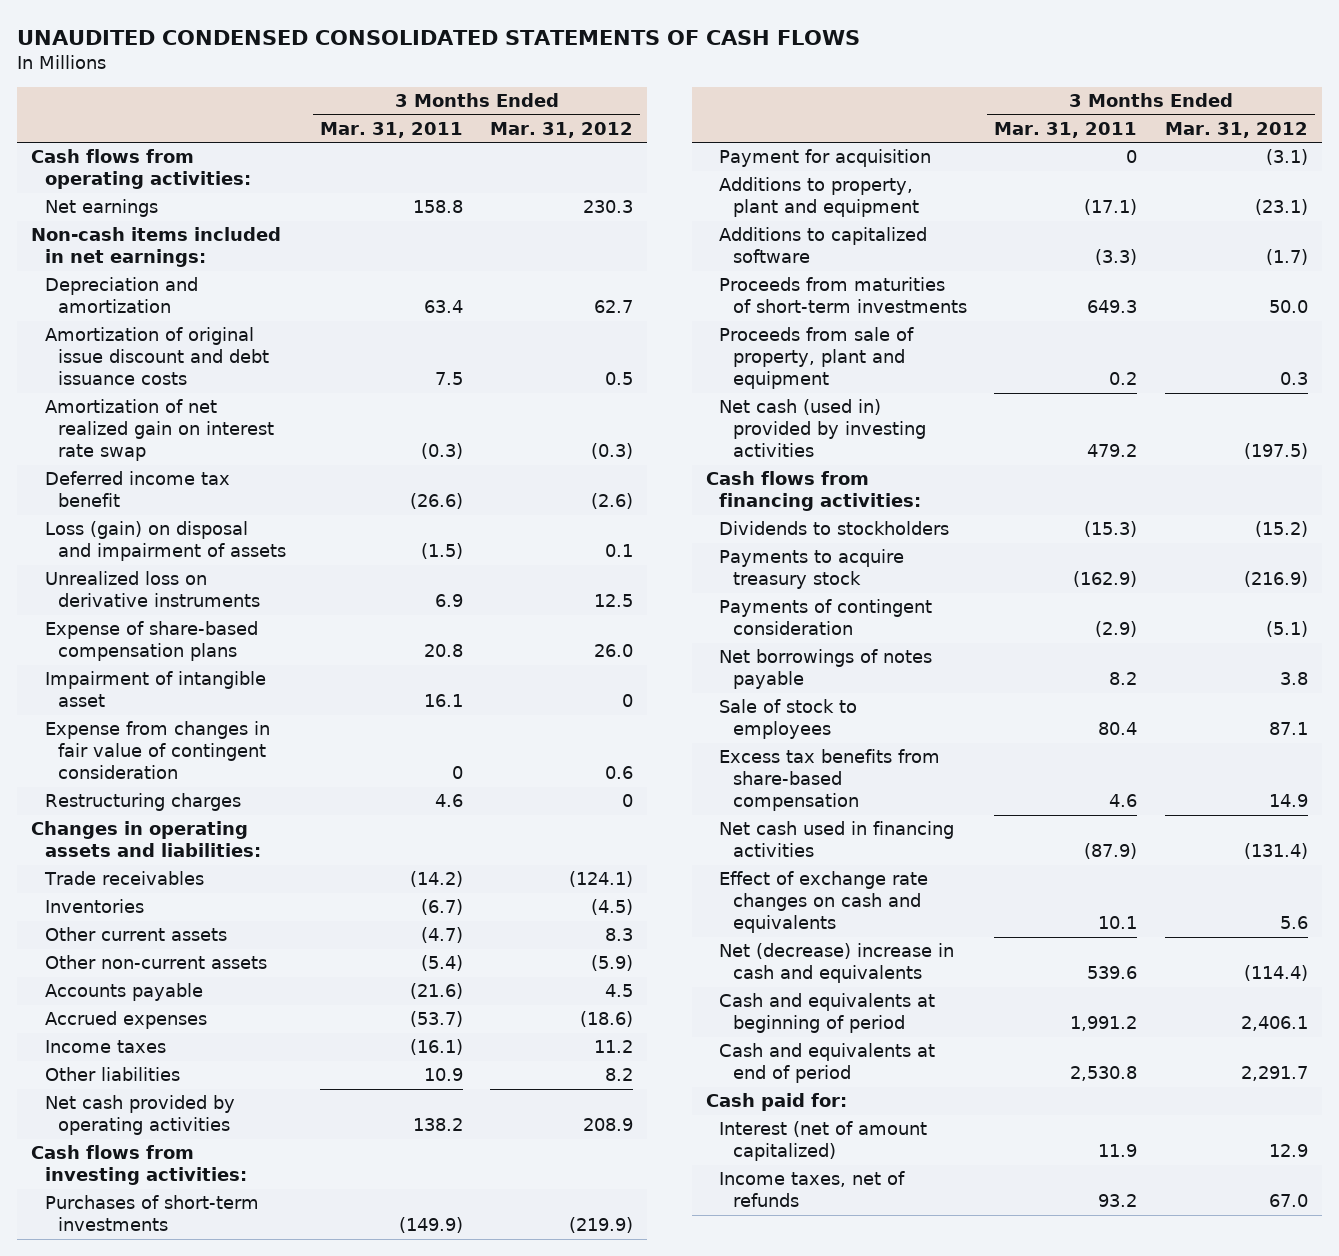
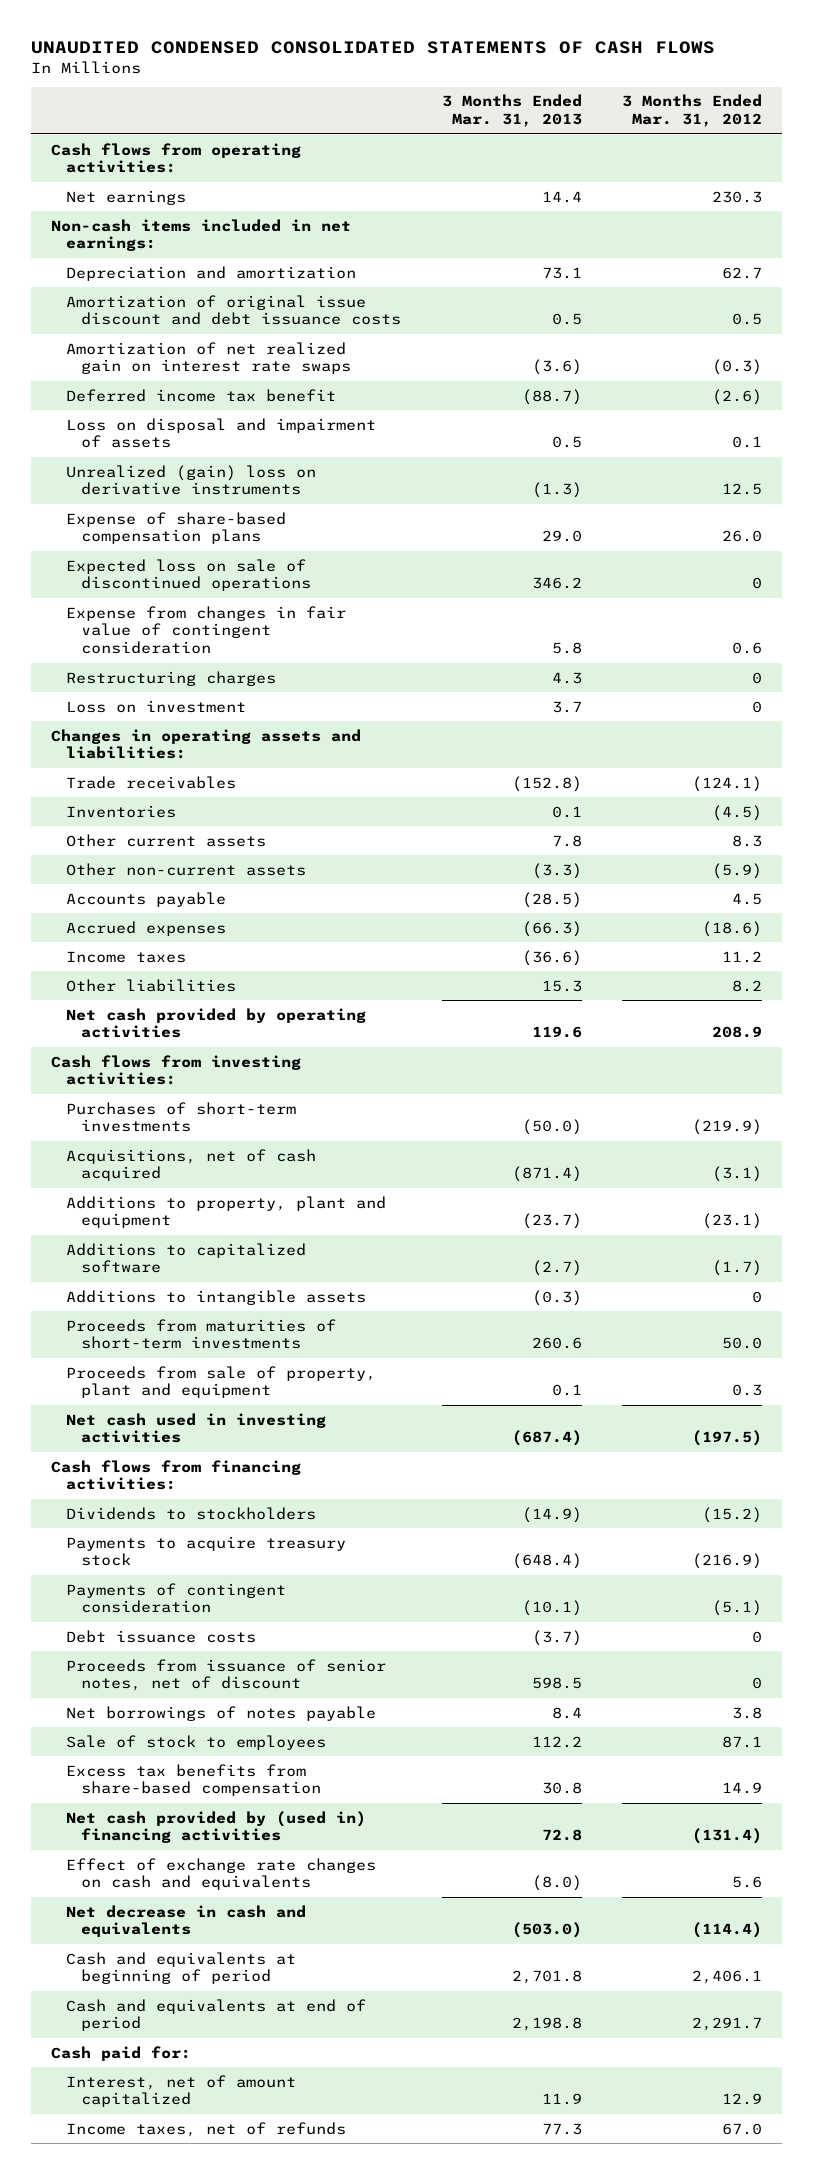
- | 3 Months Ended Mar. 31, 2011 | 3 Months Ended Mar. 31, 2012
+ | 3 Months Ended Mar. 31, 2013 | 3 Months Ended Mar. 31, 2012
- Amortization of net realized gain on interest rate swap | (0.3) | (0.3)
+ Amortization of net realized gain on interest rate swaps | (3.6) | (0.3)
- Loss (gain) on disposal and impairment of assets | (1.5) | 0.1
- Unrealized loss on derivative instruments | 6.9 | 12.5
+ Loss on disposal and impairment of assets | 0.5 | 0.1
+ Unrealized (gain) loss on derivative instruments | (1.3) | 12.5
- Impairment of intangible asset | 16.1 | 0
+ Expected loss on sale of discontinued operations | 346.2 | 0
+ Loss on investment | 3.7 | 0
- Payment for acquisition | 0 | (3.1)
+ Acquisitions, net of cash acquired | (871.4) | (3.1)
+ Additions to intangible assets | (0.3) | 0
- Net cash (used in) provided by investing activities | 479.2 | (197.5)
+ Net cash used in investing activities | (687.4) | (197.5)
+ Debt issuance costs | (3.7) | 0
+ Proceeds from issuance of senior notes, net of discount | 598.5 | 0
- Net cash used in financing activities | (87.9) | (131.4)
+ Net cash provided by (used in) financing activities | 72.8 | (131.4)
- Net (decrease) increase in cash and equivalents | 539.6 | (114.4)
+ Net decrease in cash and equivalents | (503.0) | (114.4)
- Interest (net of amount capitalized) | 11.9 | 12.9
+ Interest, net of amount capitalized | 11.9 | 12.9

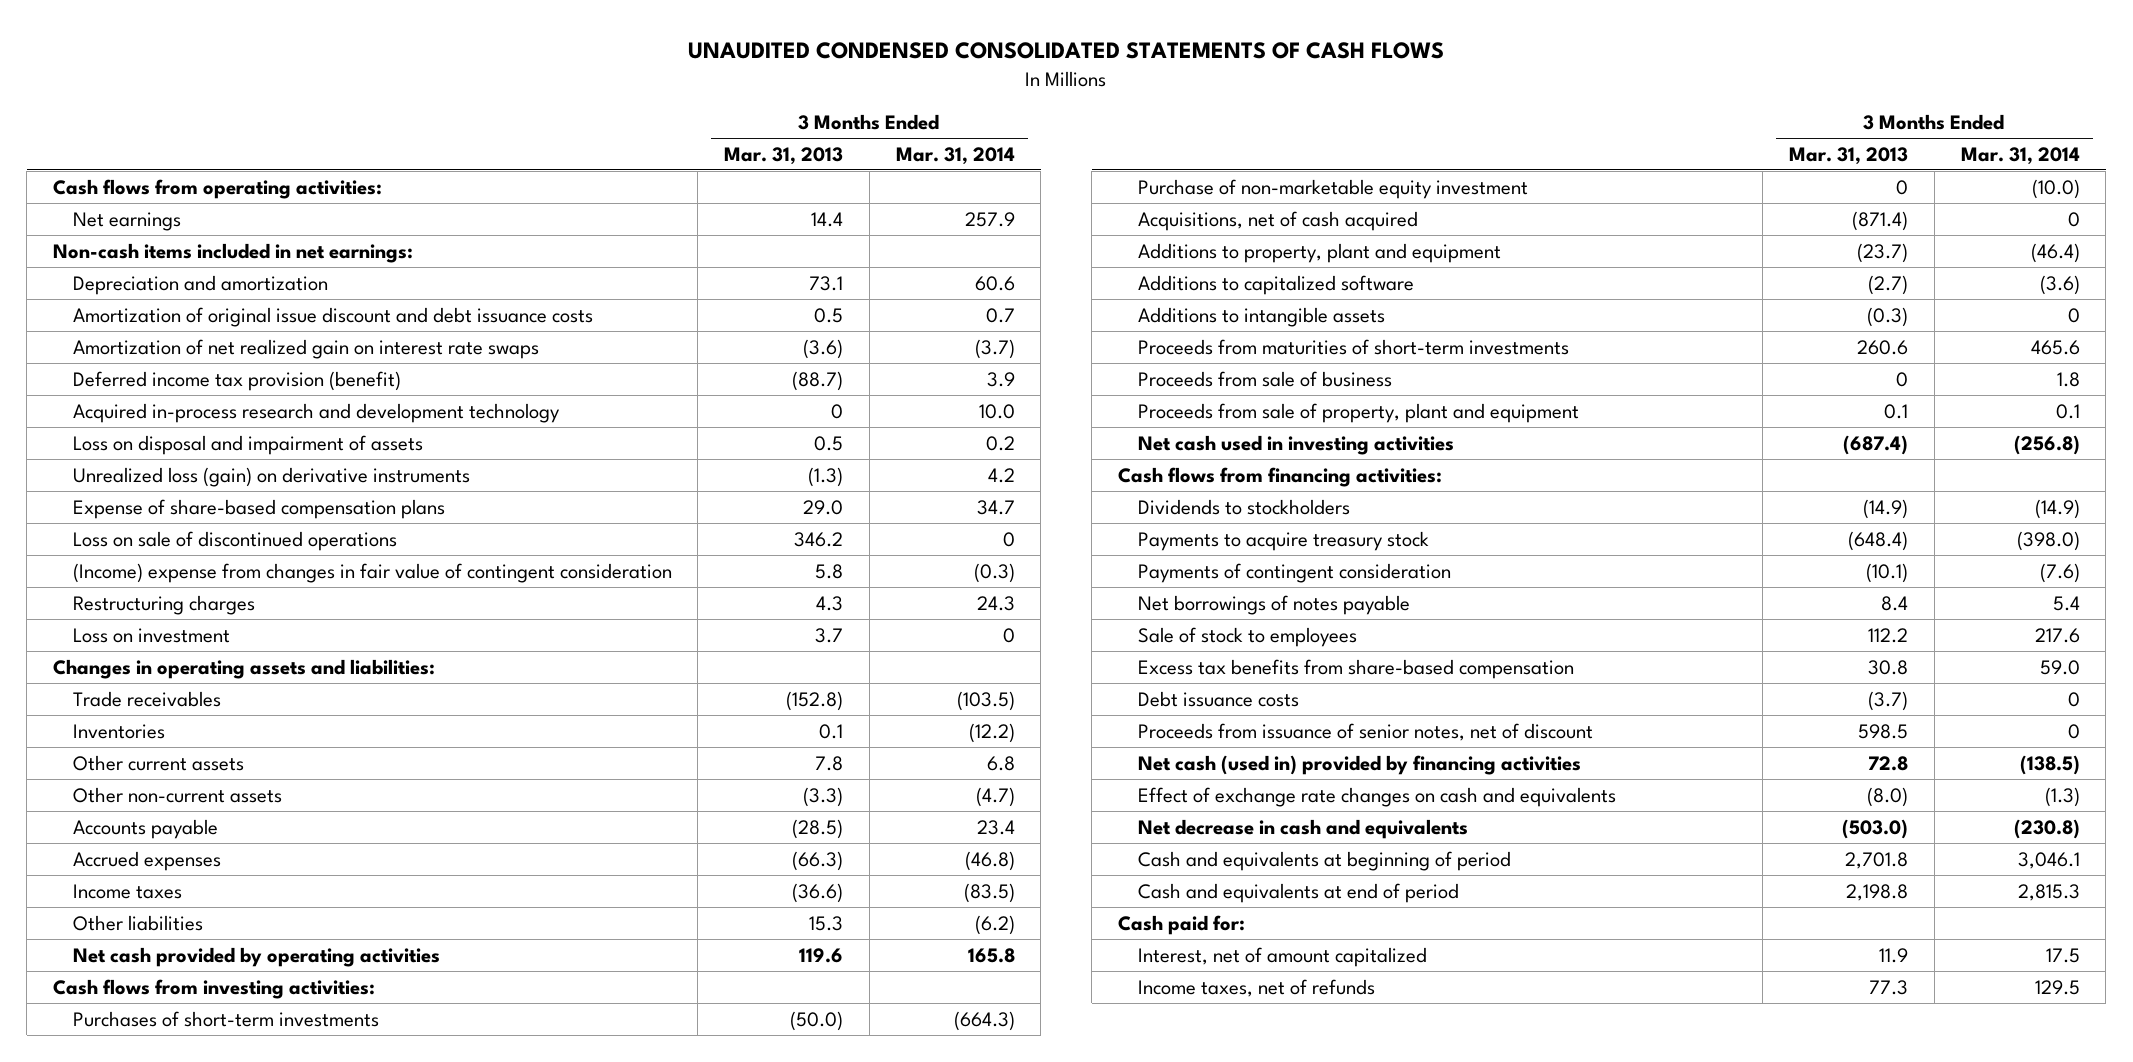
- | 3 Months Ended Mar. 31, 2013 | 3 Months Ended Mar. 31, 2012
+ | 3 Months Ended Mar. 31, 2013 | 3 Months Ended Mar. 31, 2014
- Deferred income tax benefit | (88.7) | (2.6)
+ Deferred income tax provision (benefit) | (88.7) | 3.9
+ Acquired in-process research and development technology | 0 | 10.0
- Unrealized (gain) loss on derivative instruments | (1.3) | 12.5
+ Unrealized loss (gain) on derivative instruments | (1.3) | 4.2
- Expected loss on sale of discontinued operations | 346.2 | 0
- Expense from changes in fair value of contingent consideration | 5.8 | 0.6
+ Loss on sale of discontinued operations | 346.2 | 0
+ (Income) expense from changes in fair value of contingent consideration | 5.8 | (0.3)
+ Purchase of non-marketable equity investment | 0 | (10.0)
+ Proceeds from sale of business | 0 | 1.8
- Net cash provided by (used in) financing activities | 72.8 | (131.4)
moved down: Debt issuance costs | (3.7) | 0
moved down: Proceeds from issuance of senior notes, net of discount | 598.5 | 0
+ Net cash (used in) provided by financing activities | 72.8 | (138.5)

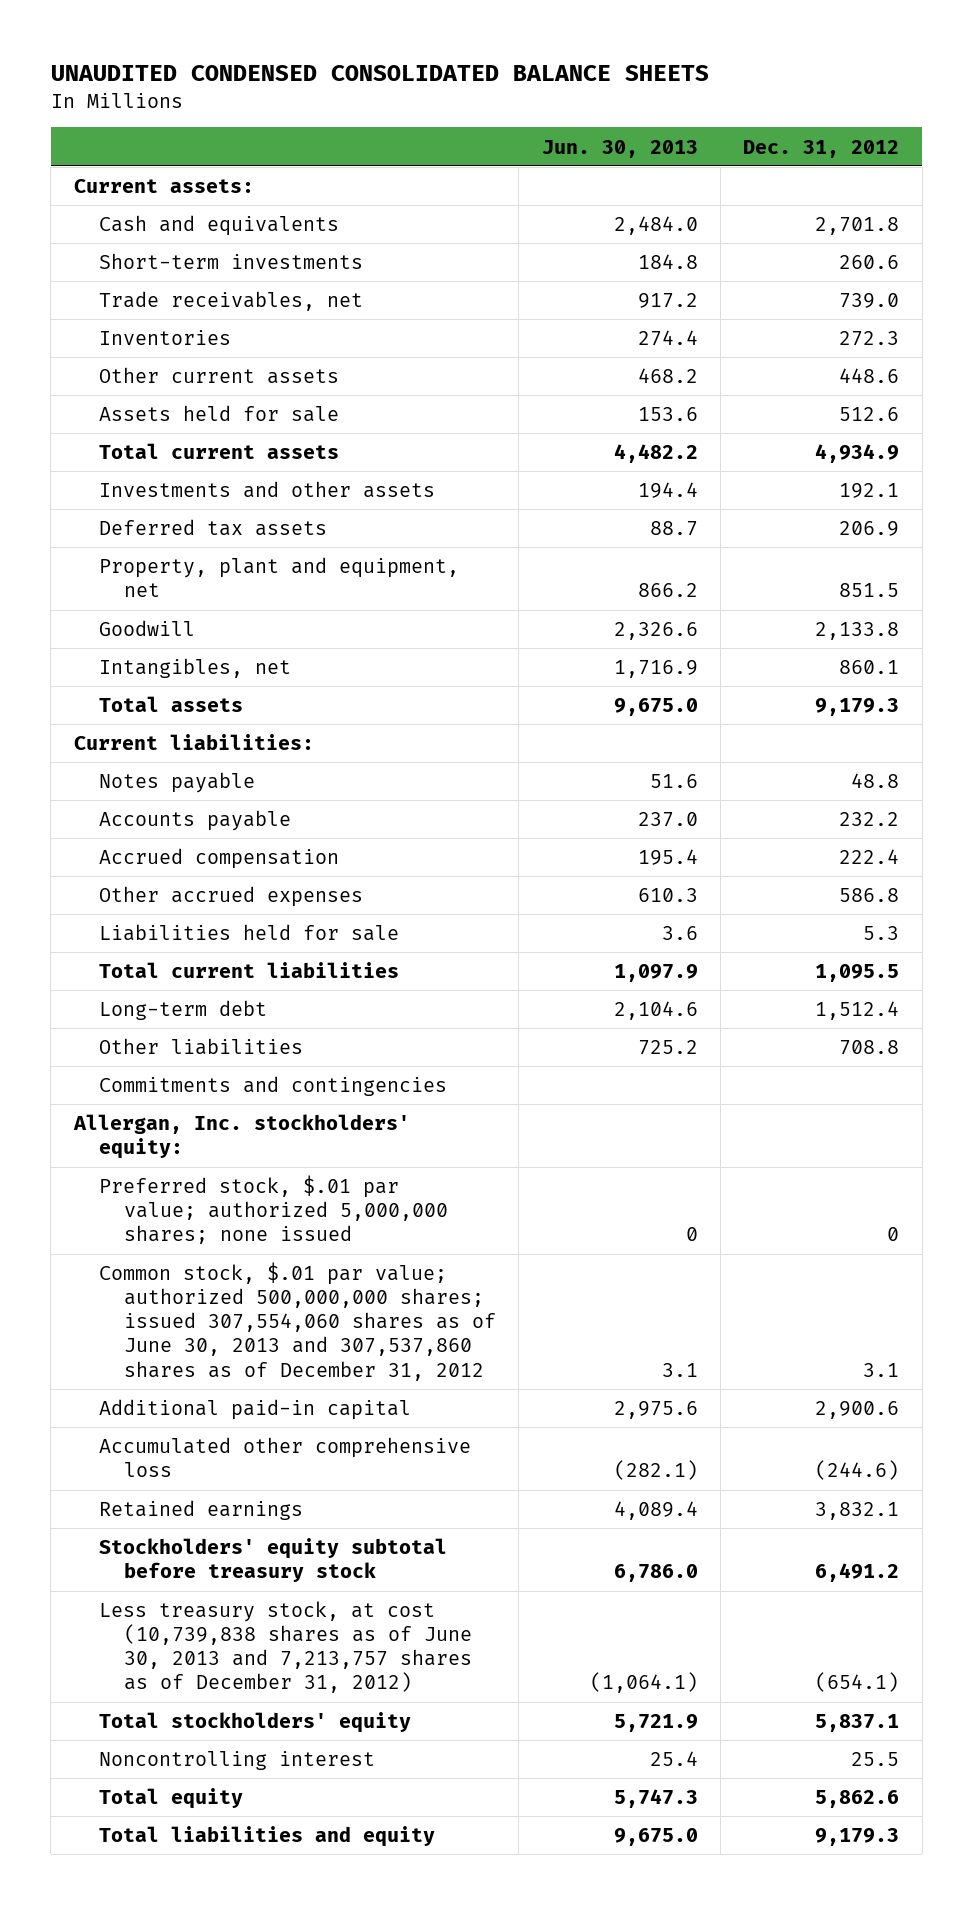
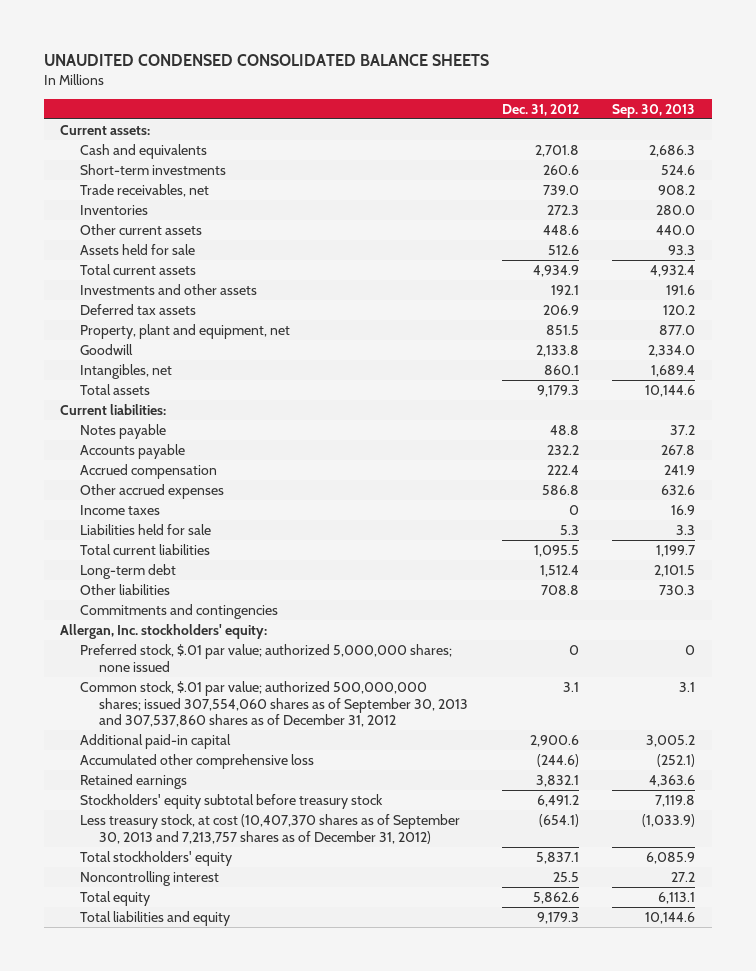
- | Jun. 30, 2013 | Dec. 31, 2012
+ | Dec. 31, 2012 | Sep. 30, 2013
+ Income taxes | 0 | 16.9
- Common stock, $.01 par value; authorized 500,000,000 shares; issued 307,554,060 shares as of June 30, 2013 and 307,537,860 shares as of December 31, 2012 | 3.1 | 3.1
+ Common stock, $.01 par value; authorized 500,000,000 shares; issued 307,554,060 shares as of September 30, 2013 and 307,537,860 shares as of December 31, 2012 | 3.1 | 3.1
- Less treasury stock, at cost (10,739,838 shares as of June 30, 2013 and 7,213,757 shares as of December 31, 2012) | (1,064.1) | (654.1)
+ Less treasury stock, at cost (10,407,370 shares as of September 30, 2013 and 7,213,757 shares as of December 31, 2012) | (654.1) | (1,033.9)

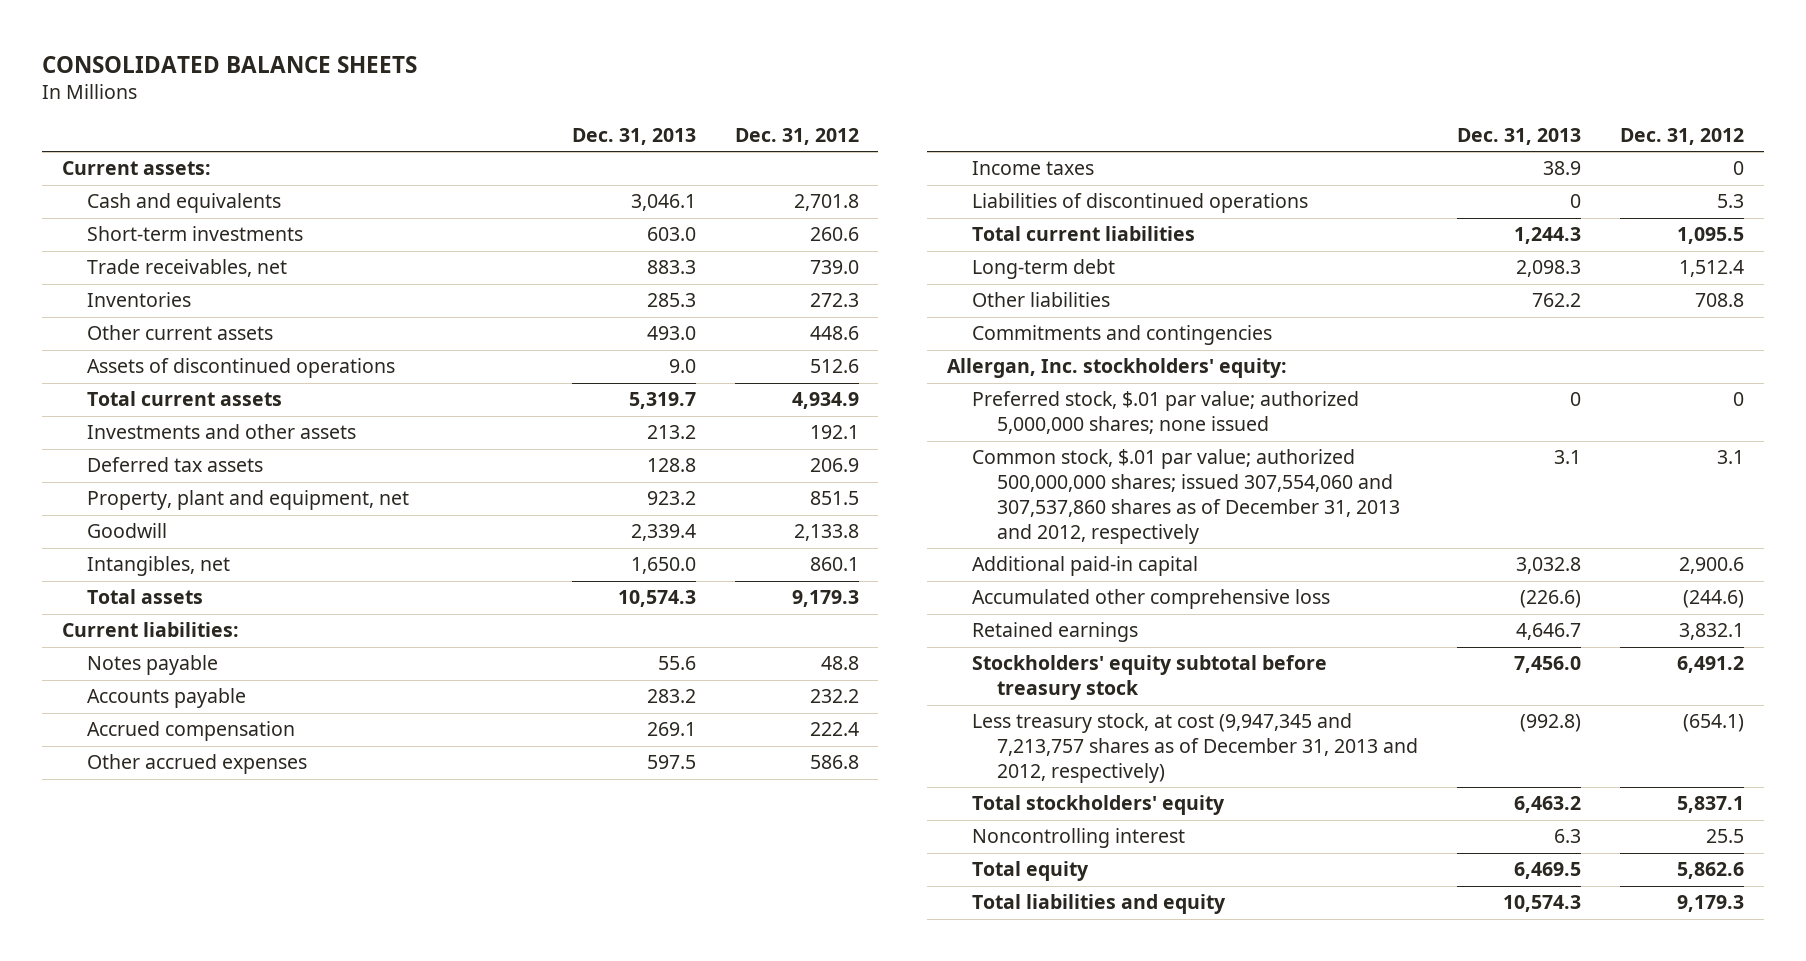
- UNAUDITED CONDENSED CONSOLIDATED BALANCE SHEETS
+ CONSOLIDATED BALANCE SHEETS
- | Dec. 31, 2012 | Sep. 30, 2013
+ | Dec. 31, 2013 | Dec. 31, 2012
- Assets held for sale | 512.6 | 93.3
+ Assets of discontinued operations | 9.0 | 512.6
- Liabilities held for sale | 5.3 | 3.3
+ Liabilities of discontinued operations | 0 | 5.3
- Common stock, $.01 par value; authorized 500,000,000 shares; issued 307,554,060 shares as of September 30, 2013 and 307,537,860 shares as of December 31, 2012 | 3.1 | 3.1
+ Common stock, $.01 par value; authorized 500,000,000 shares; issued 307,554,060 and 307,537,860 shares as of December 31, 2013 and 2012, respectively | 3.1 | 3.1
- Less treasury stock, at cost (10,407,370 shares as of September 30, 2013 and 7,213,757 shares as of December 31, 2012) | (654.1) | (1,033.9)
+ Less treasury stock, at cost (9,947,345 and 7,213,757 shares as of December 31, 2013 and 2012, respectively) | (992.8) | (654.1)

